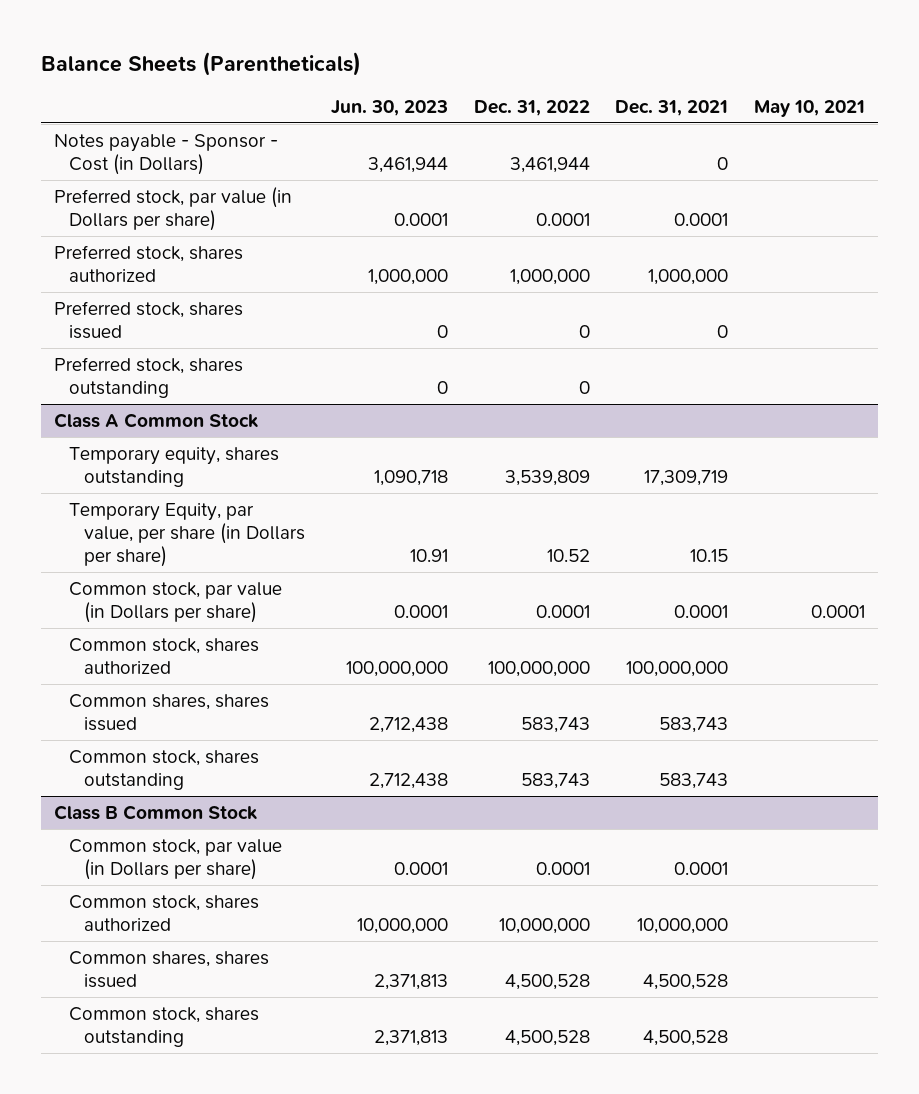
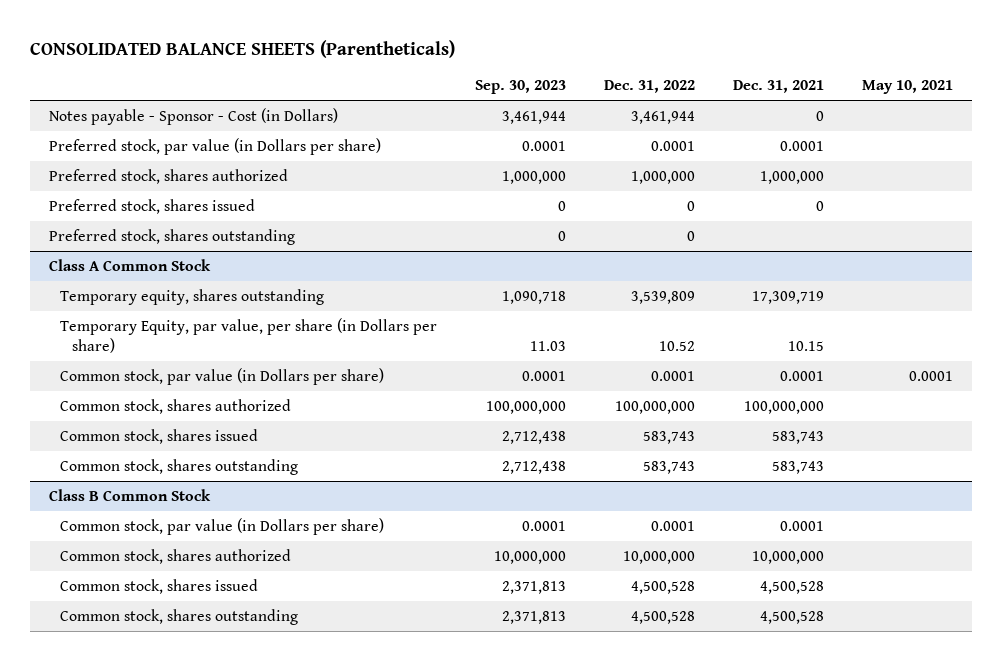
- Balance Sheets (Parentheticals)
+ CONSOLIDATED BALANCE SHEETS (Parentheticals)
- | Jun. 30, 2023 | Dec. 31, 2022 | Dec. 31, 2021 | May 10, 2021
+ | Sep. 30, 2023 | Dec. 31, 2022 | Dec. 31, 2021 | May 10, 2021
@ Class A Common Stock
- Common shares, shares issued | 2,712,438 | 583,743 | 583,743 |
+ Common stock, shares issued | 2,712,438 | 583,743 | 583,743 |
@ Class B Common Stock
- Common shares, shares issued | 2,371,813 | 4,500,528 | 4,500,528 |
+ Common stock, shares issued | 2,371,813 | 4,500,528 | 4,500,528 |

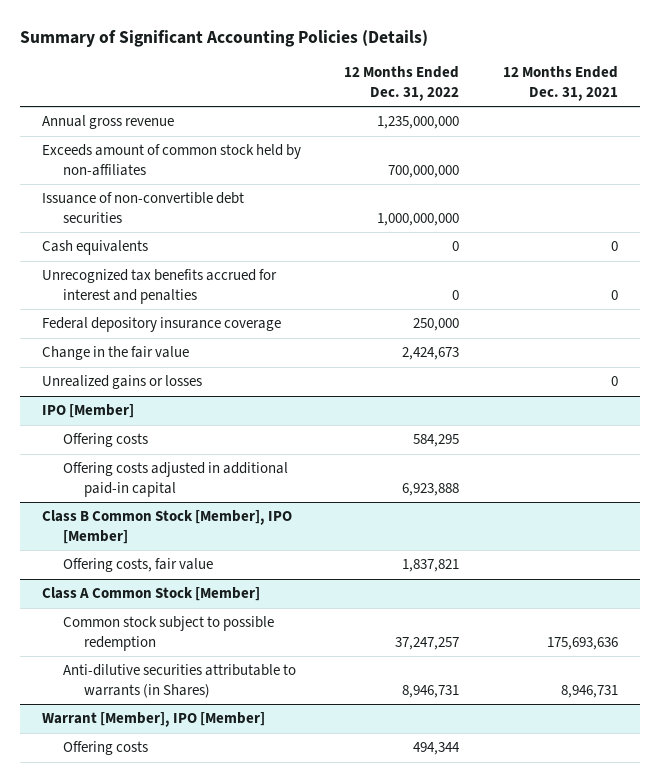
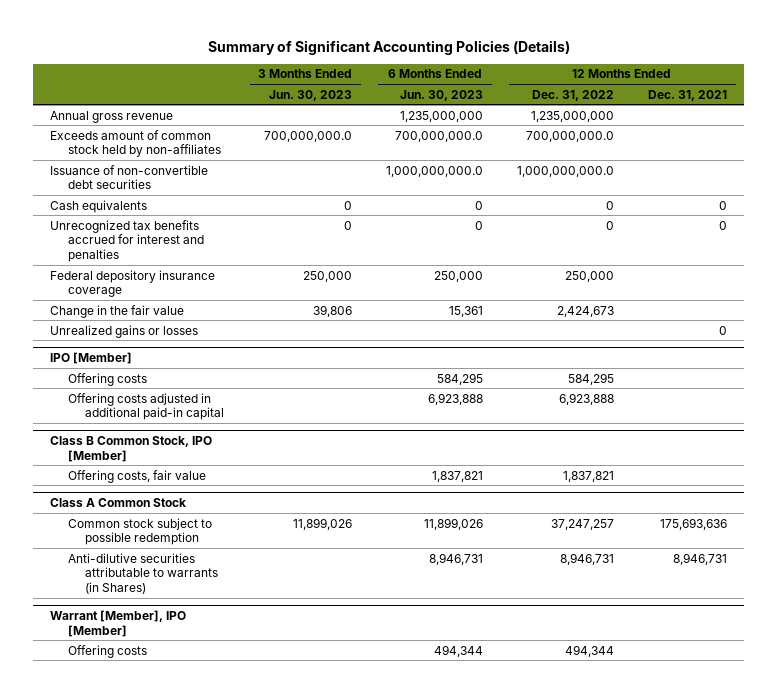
- | 12 Months Ended Dec. 31, 2022 | 12 Months Ended Dec. 31, 2021
+ | 3 Months Ended Jun. 30, 2023 | 6 Months Ended Jun. 30, 2023 | 12 Months Ended Dec. 31, 2022 | 12 Months Ended Dec. 31, 2021
- Exceeds amount of common stock held by non-affiliates | 700,000,000 |
- Issuance of non-convertible debt securities | 1,000,000,000 |
+ Exceeds amount of common stock held by non-affiliates | 700,000,000.0 | 700,000,000.0 | 700,000,000.0 |
+ Issuance of non-convertible debt securities | | 1,000,000,000.0 | 1,000,000,000.0 |
- Class B Common Stock [Member], IPO [Member]
+ Class B Common Stock, IPO [Member]
- Class A Common Stock [Member]
+ Class A Common Stock

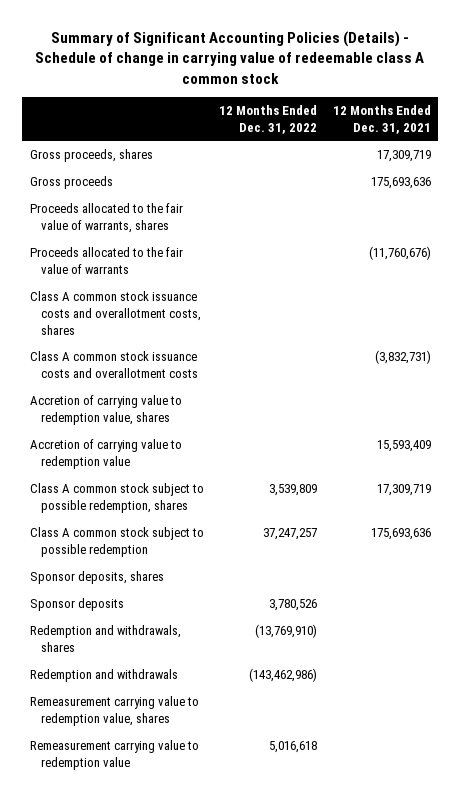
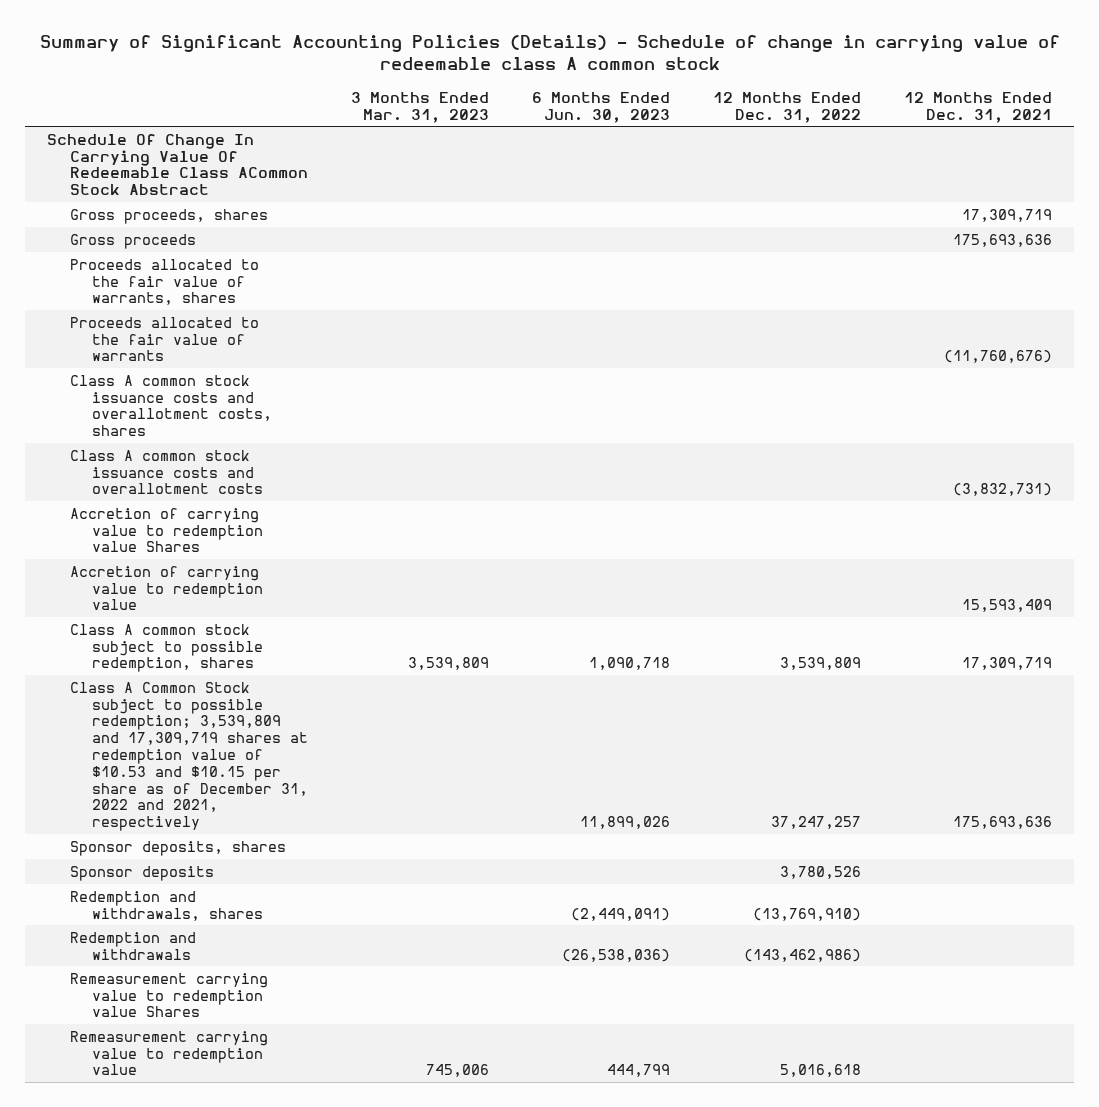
- | 12 Months Ended Dec. 31, 2022 | 12 Months Ended Dec. 31, 2021
+ | 3 Months Ended Mar. 31, 2023 | 6 Months Ended Jun. 30, 2023 | 12 Months Ended Dec. 31, 2022 | 12 Months Ended Dec. 31, 2021
+ Schedule Of Change In Carrying Value Of Redeemable Class ACommon Stock Abstract
- Accretion of carrying value to redemption value, shares
+ Accretion of carrying value to redemption value Shares
- Class A common stock subject to possible redemption | 37,247,257 | 175,693,636
+ Class A Common Stock subject to possible redemption; 3,539,809 and 17,309,719 shares at redemption value of $10.53 and $10.15 per share as of December 31, 2022 and 2021, respectively | | 11,899,026 | 37,247,257 | 175,693,636
- Remeasurement carrying value to redemption value, shares
+ Remeasurement carrying value to redemption value Shares

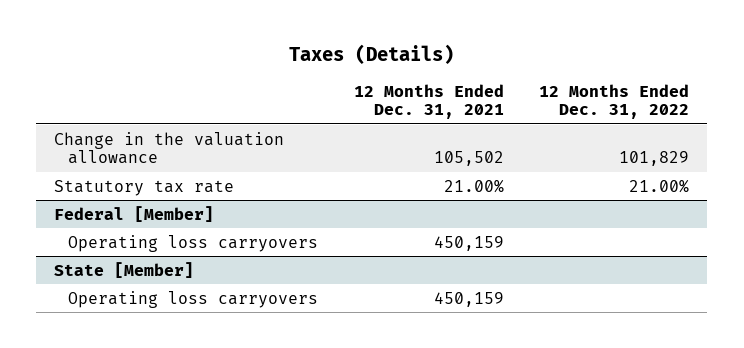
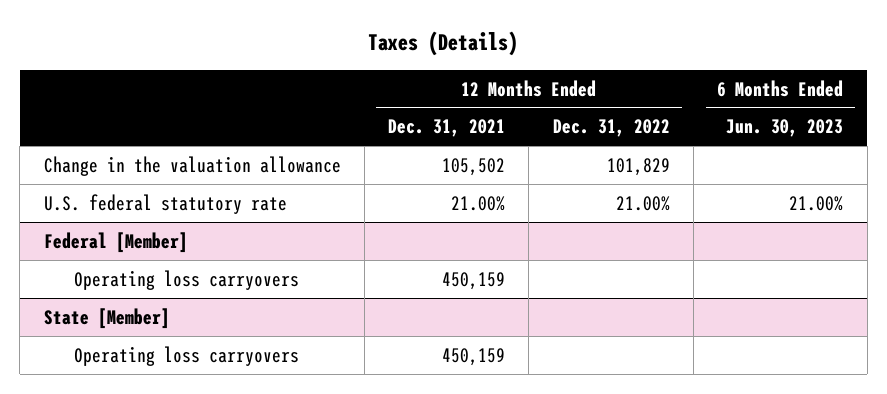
- | 12 Months Ended Dec. 31, 2021 | 12 Months Ended Dec. 31, 2022
+ | 12 Months Ended Dec. 31, 2021 | 12 Months Ended Dec. 31, 2022 | 6 Months Ended Jun. 30, 2023
- Statutory tax rate | 21.00% | 21.00%
+ U.S. federal statutory rate | 21.00% | 21.00% | 21.00%

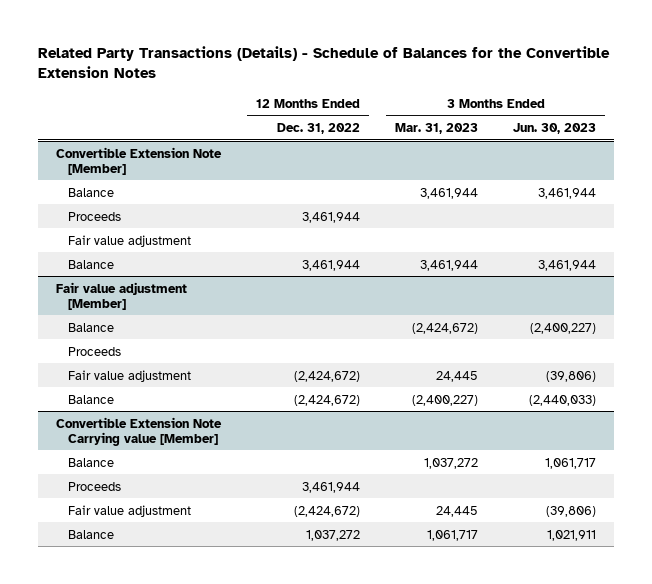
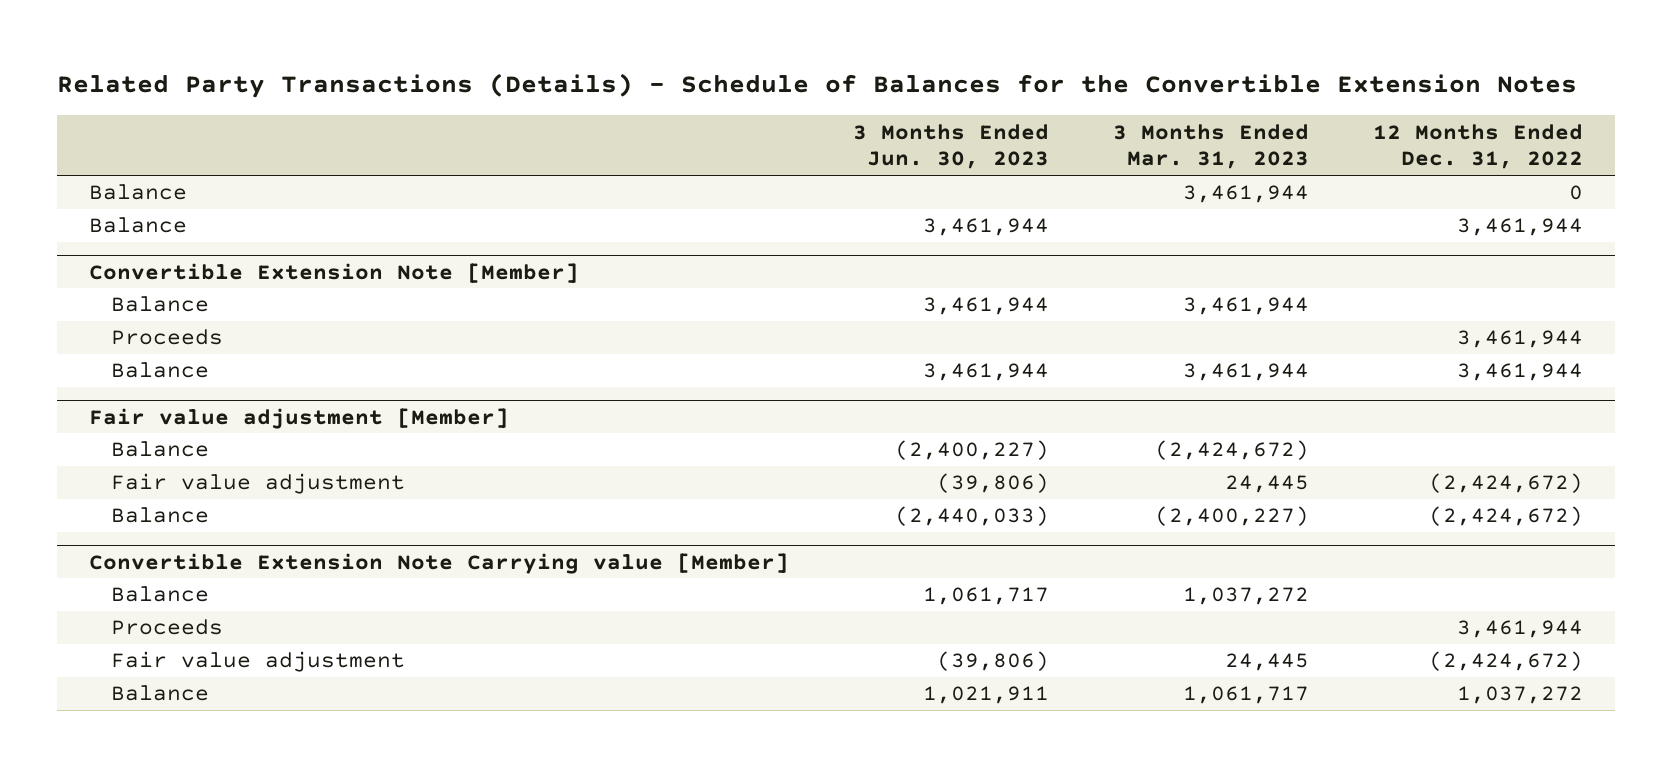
- | 12 Months Ended Dec. 31, 2022 | 3 Months Ended Mar. 31, 2023 | 3 Months Ended Jun. 30, 2023
+ | 3 Months Ended Jun. 30, 2023 | 3 Months Ended Mar. 31, 2023 | 12 Months Ended Dec. 31, 2022
+ Balance | | 3,461,944 | 0
+ Balance | 3,461,944 | | 3,461,944
@ Convertible Extension Note [Member]
- Fair value adjustment
@ Fair value adjustment [Member]
- Proceeds

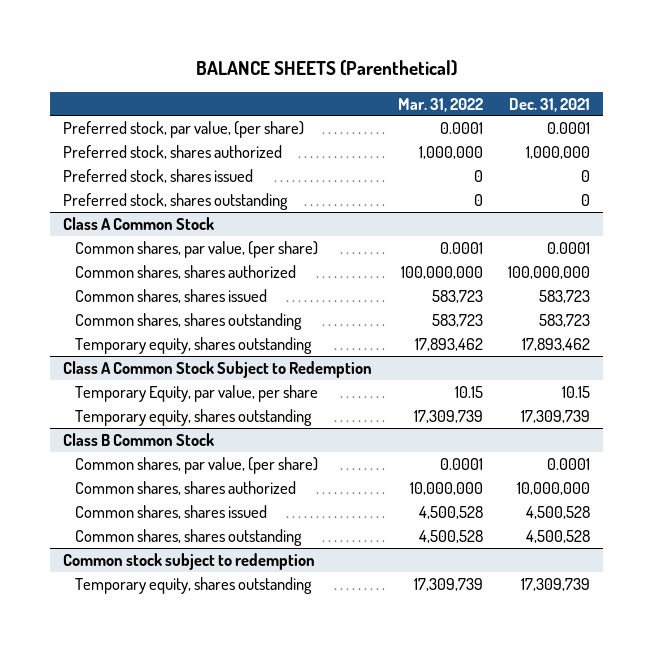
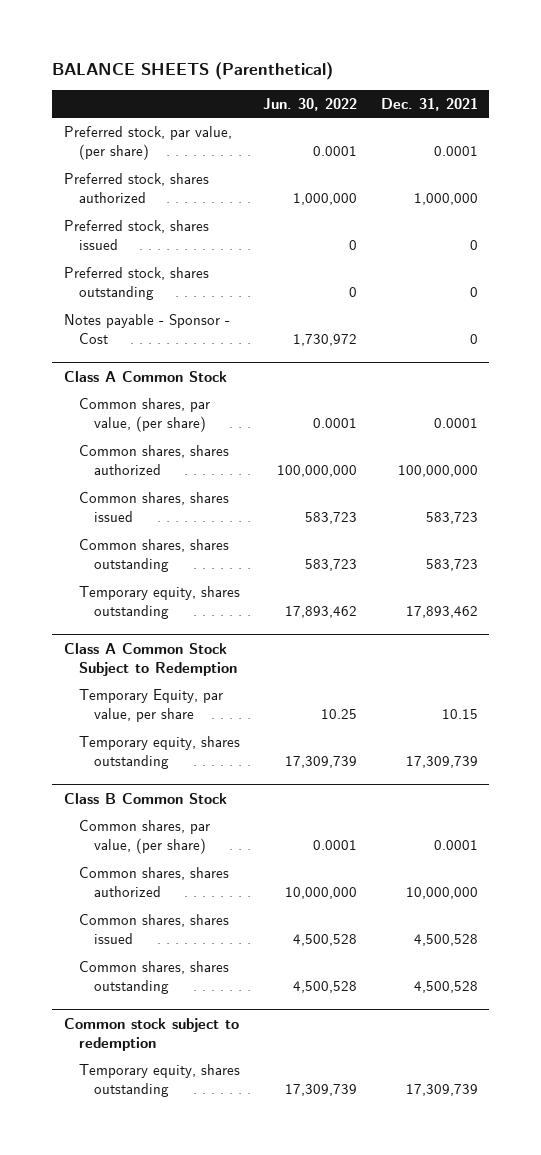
- | Mar. 31, 2022 | Dec. 31, 2021
+ | Jun. 30, 2022 | Dec. 31, 2021
+ Notes payable - Sponsor - Cost | 1,730,972 | 0

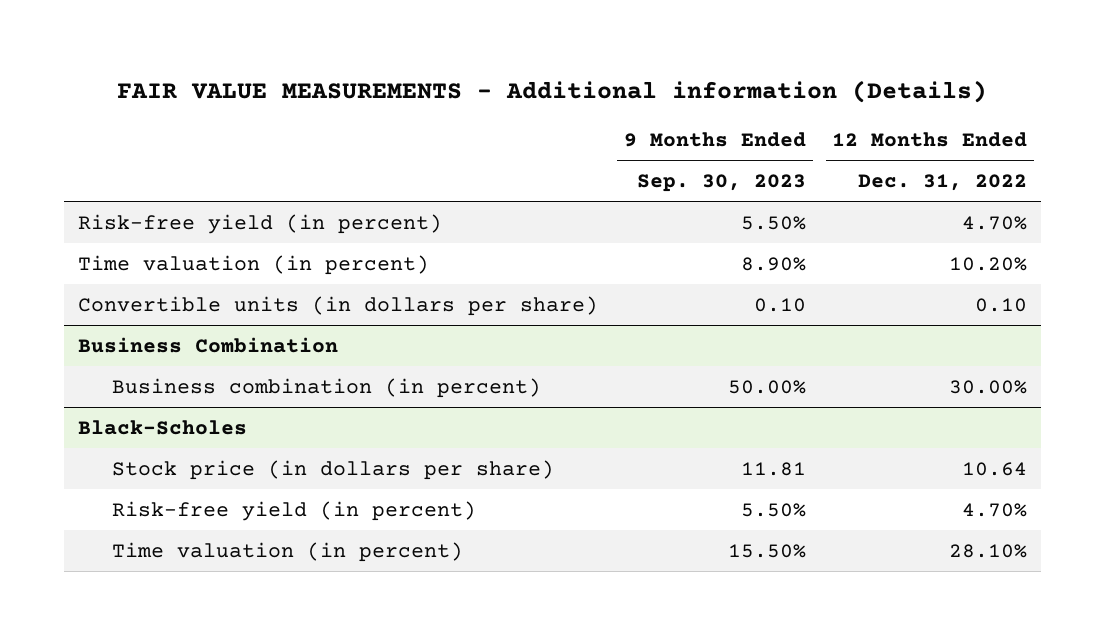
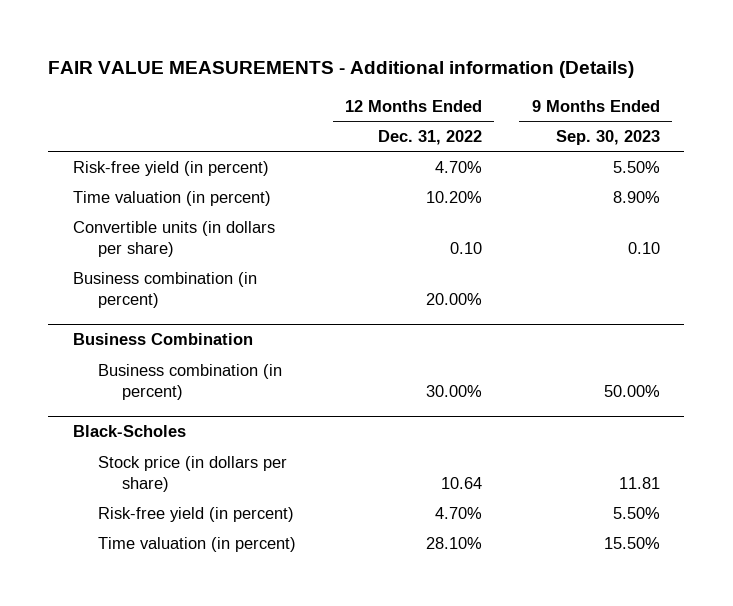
- | 9 Months Ended Sep. 30, 2023 | 12 Months Ended Dec. 31, 2022
+ | 12 Months Ended Dec. 31, 2022 | 9 Months Ended Sep. 30, 2023
+ Business combination (in percent) | 20.00% |

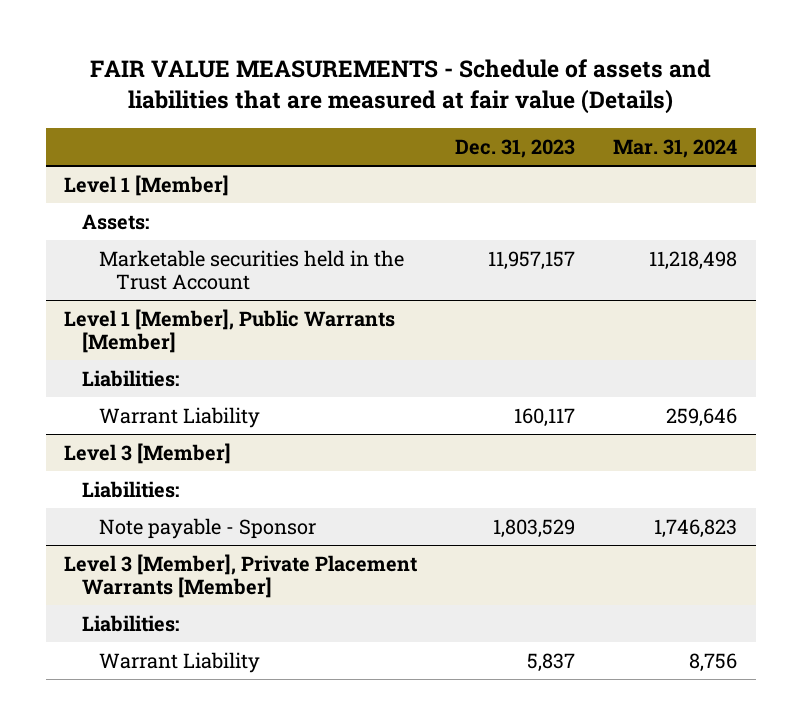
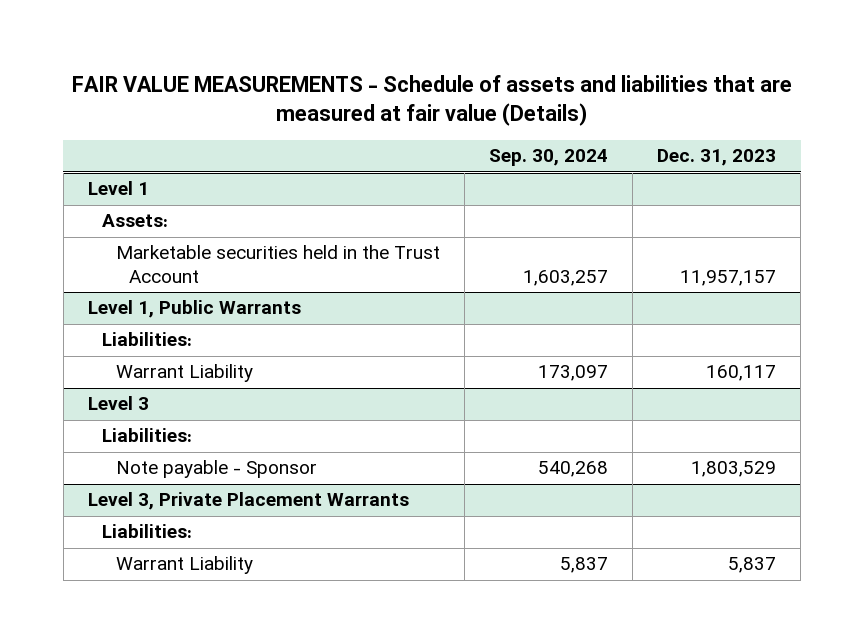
- | Dec. 31, 2023 | Mar. 31, 2024
+ | Sep. 30, 2024 | Dec. 31, 2023
- Level 1 [Member]
+ Level 1
- Level 1 [Member], Public Warrants [Member]
+ Level 1, Public Warrants
- Level 3 [Member]
+ Level 3
- Level 3 [Member], Private Placement Warrants [Member]
+ Level 3, Private Placement Warrants

